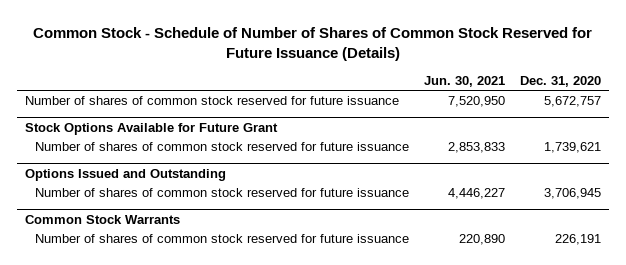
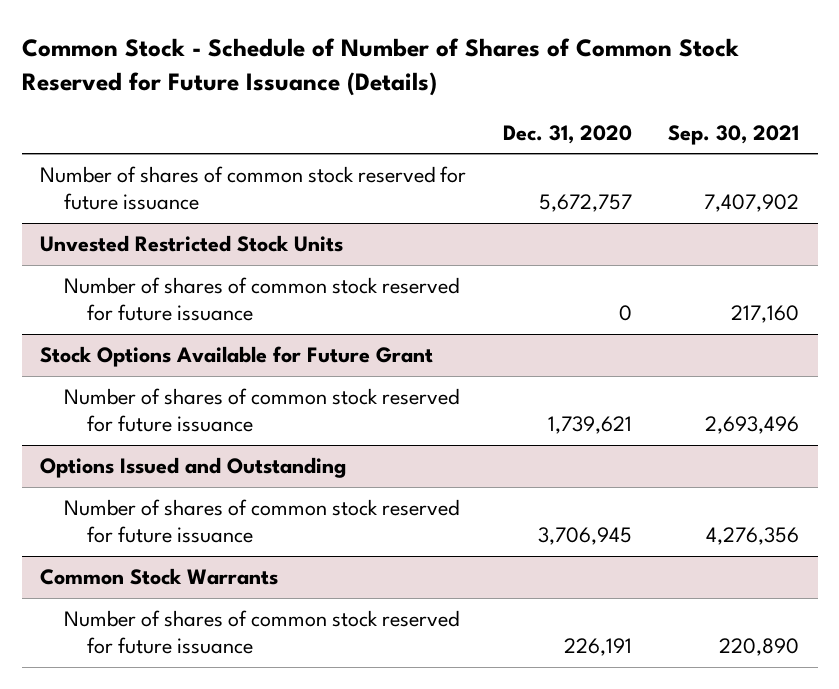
- | Jun. 30, 2021 | Dec. 31, 2020
+ | Dec. 31, 2020 | Sep. 30, 2021
+ Unvested Restricted Stock Units
+ Number of shares of common stock reserved for future issuance | 0 | 217,160

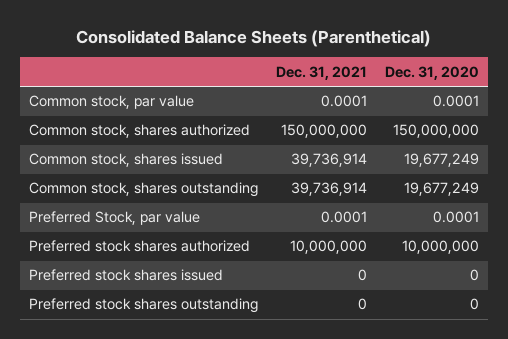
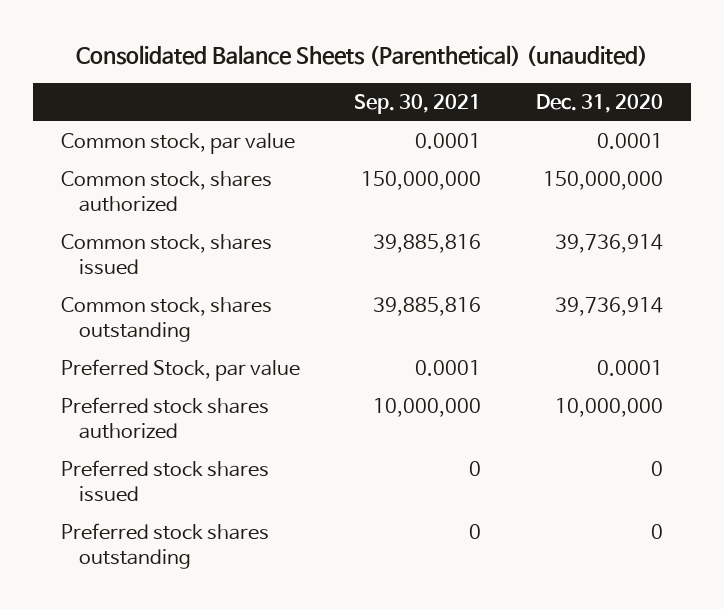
- Consolidated Balance Sheets (Parenthetical)
+ Consolidated Balance Sheets (Parenthetical) (unaudited)
- | Dec. 31, 2021 | Dec. 31, 2020
+ | Sep. 30, 2021 | Dec. 31, 2020
- Common stock, shares issued | 39,736,914 | 19,677,249
- Common stock, shares outstanding | 39,736,914 | 19,677,249
+ Common stock, shares issued | 39,885,816 | 39,736,914
+ Common stock, shares outstanding | 39,885,816 | 39,736,914

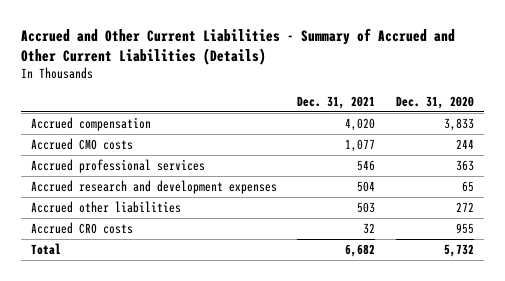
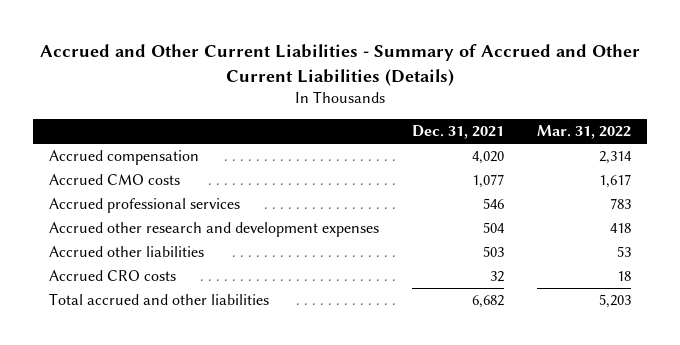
- | Dec. 31, 2021 | Dec. 31, 2020
+ | Dec. 31, 2021 | Mar. 31, 2022
- Accrued research and development expenses | 504 | 65
+ Accrued other research and development expenses | 504 | 418
- Total | 6,682 | 5,732
+ Total accrued and other liabilities | 6,682 | 5,203

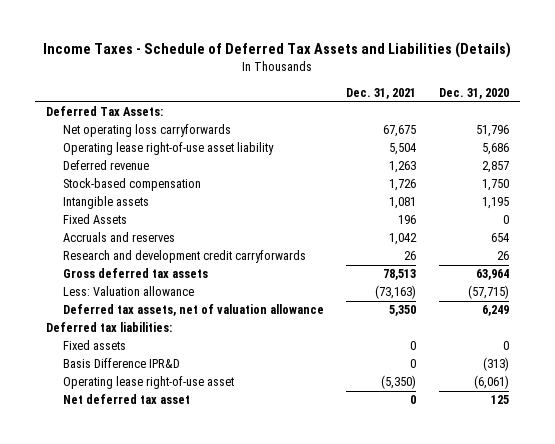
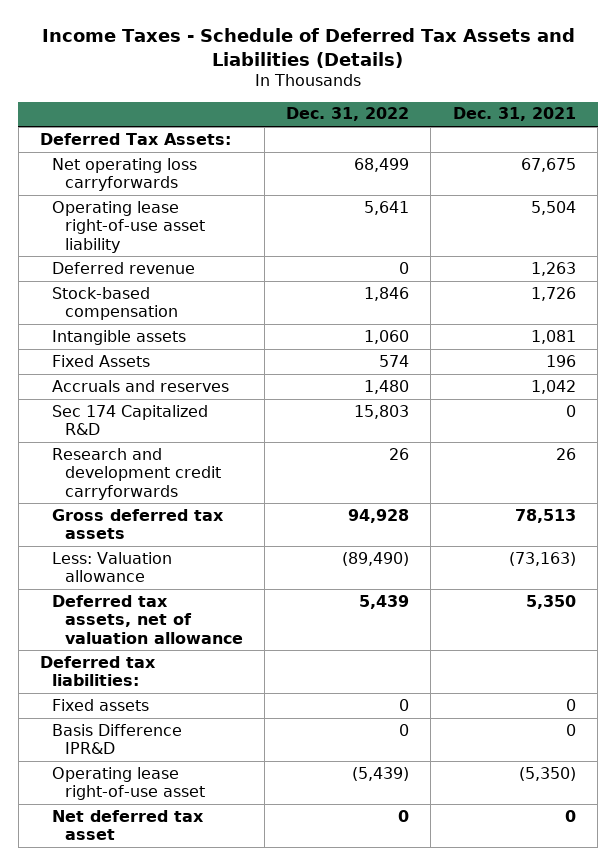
- | Dec. 31, 2021 | Dec. 31, 2020
+ | Dec. 31, 2022 | Dec. 31, 2021
+ Sec 174 Capitalized R&D | 15,803 | 0

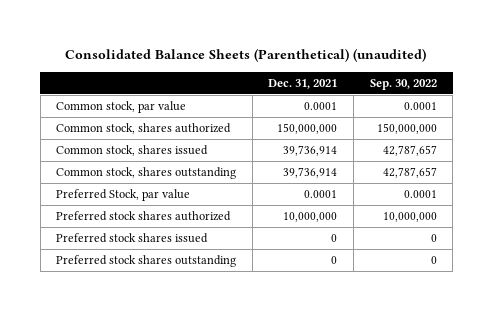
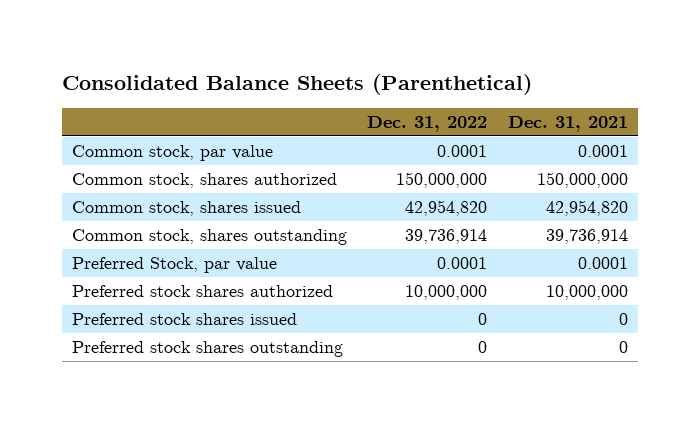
- Consolidated Balance Sheets (Parenthetical) (unaudited)
+ Consolidated Balance Sheets (Parenthetical)
- | Dec. 31, 2021 | Sep. 30, 2022
+ | Dec. 31, 2022 | Dec. 31, 2021
- Common stock, shares issued | 39,736,914 | 42,787,657
+ Common stock, shares issued | 42,954,820 | 42,954,820

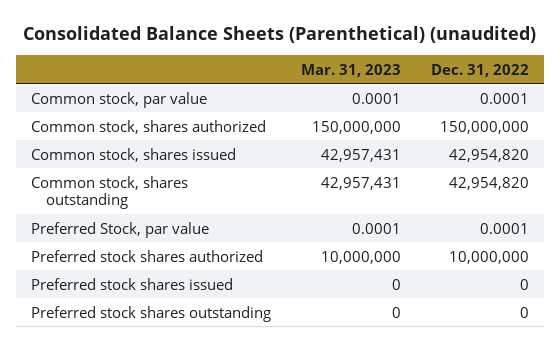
- Consolidated Balance Sheets (Parenthetical)
+ Consolidated Balance Sheets (Parenthetical) (unaudited)
- | Dec. 31, 2022 | Dec. 31, 2021
+ | Mar. 31, 2023 | Dec. 31, 2022
- Common stock, shares outstanding | 39,736,914 | 39,736,914
+ Common stock, shares outstanding | 42,957,431 | 42,954,820

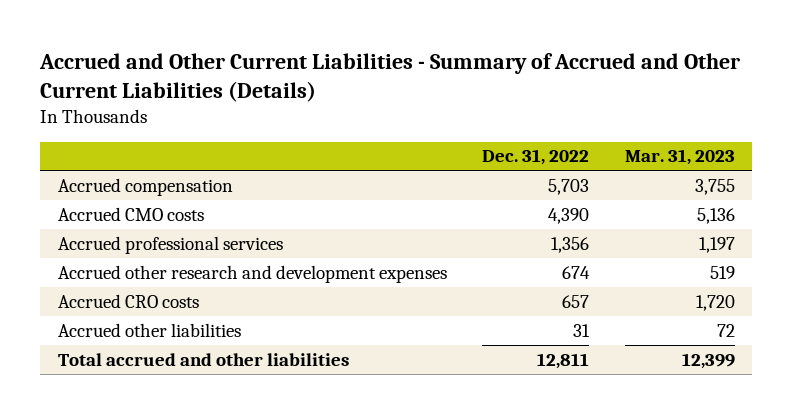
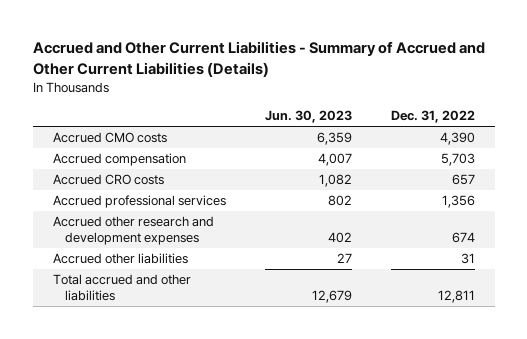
- | Dec. 31, 2022 | Mar. 31, 2023
+ | Jun. 30, 2023 | Dec. 31, 2022
moved down: Accrued compensation | 4,007 | 5,703
moved up: Accrued CRO costs | 1,082 | 657

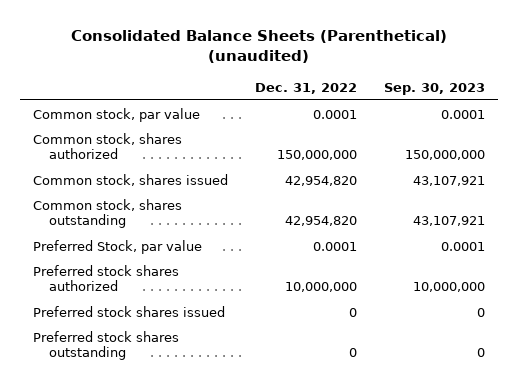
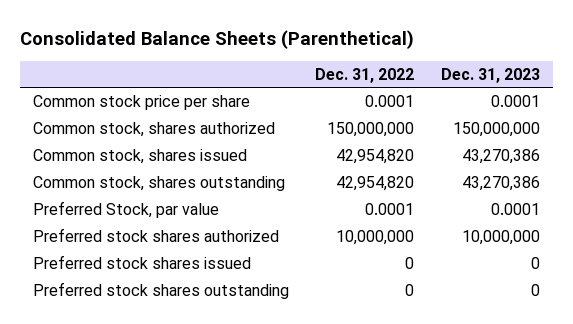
- Consolidated Balance Sheets (Parenthetical) (unaudited)
+ Consolidated Balance Sheets (Parenthetical)
- | Dec. 31, 2022 | Sep. 30, 2023
+ | Dec. 31, 2022 | Dec. 31, 2023
- Common stock, par value | 0.0001 | 0.0001
+ Common stock price per share | 0.0001 | 0.0001

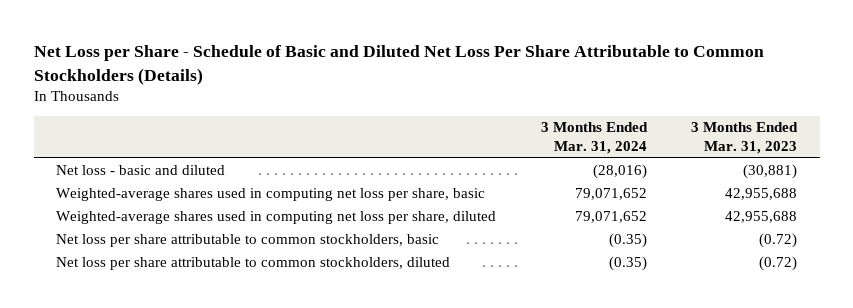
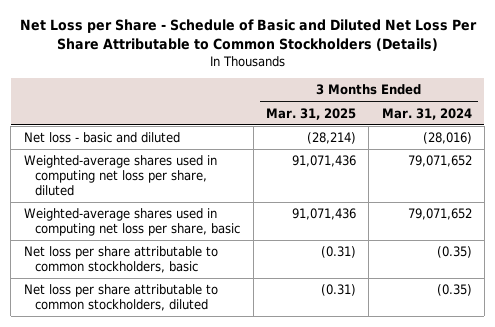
- | 3 Months Ended Mar. 31, 2024 | 3 Months Ended Mar. 31, 2023
+ | 3 Months Ended Mar. 31, 2025 | 3 Months Ended Mar. 31, 2024
moved down: Weighted-average shares used in computing net loss per share, basic | 91,071,436 | 79,071,652

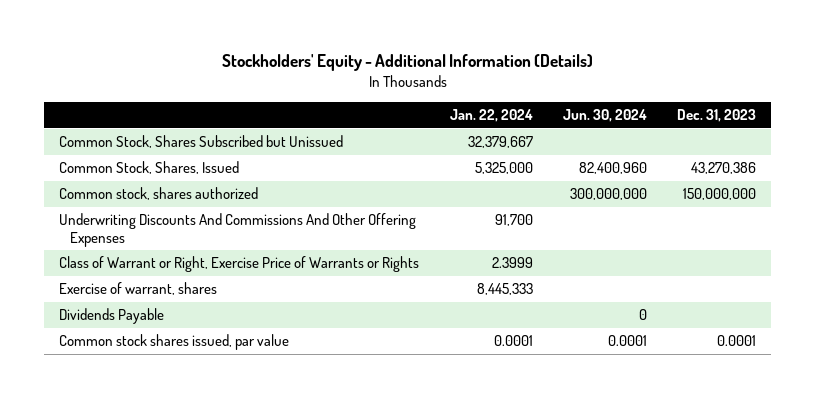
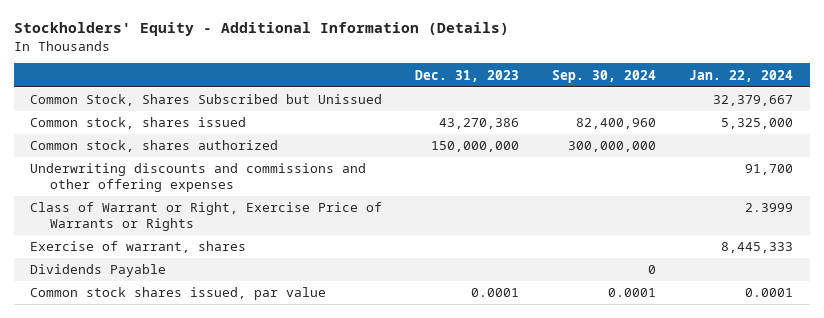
- | Jan. 22, 2024 | Jun. 30, 2024 | Dec. 31, 2023
+ | Dec. 31, 2023 | Sep. 30, 2024 | Jan. 22, 2024
- Common Stock, Shares, Issued | 5,325,000 | 82,400,960 | 43,270,386
+ Common stock, shares issued | 43,270,386 | 82,400,960 | 5,325,000
- Underwriting Discounts And Commissions And Other Offering Expenses | 91,700 | |
+ Underwriting discounts and commissions and other offering expenses | | | 91,700

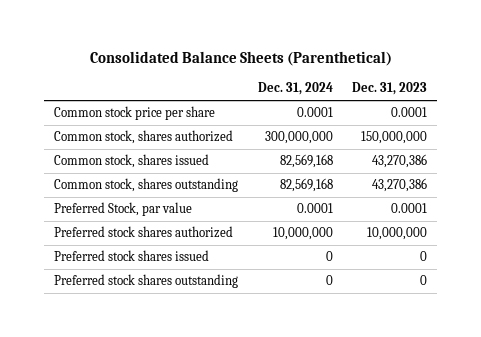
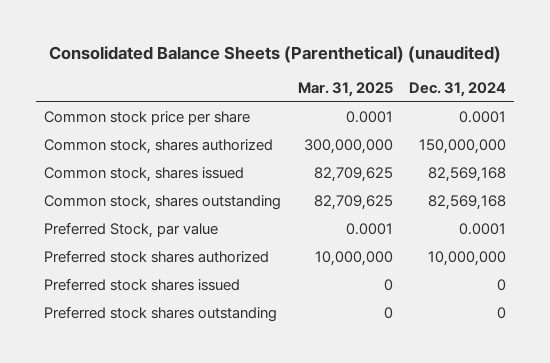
- Consolidated Balance Sheets (Parenthetical)
+ Consolidated Balance Sheets (Parenthetical) (unaudited)
- | Dec. 31, 2024 | Dec. 31, 2023
+ | Mar. 31, 2025 | Dec. 31, 2024
- Common stock, shares authorized | 300,000,000 | 150,000,000
+ Common stock, shares authorized | 300,000,000 | 150,000,000

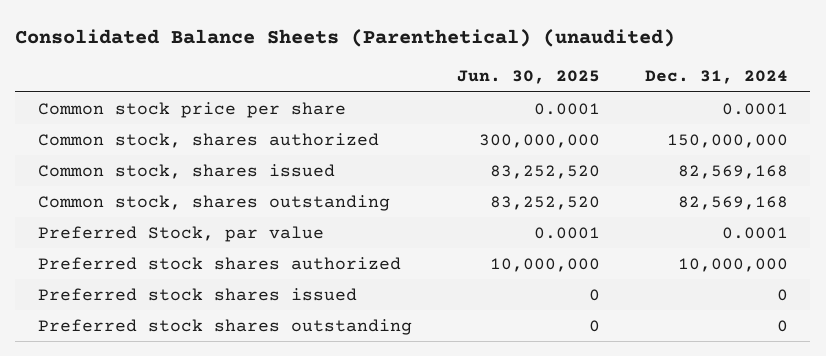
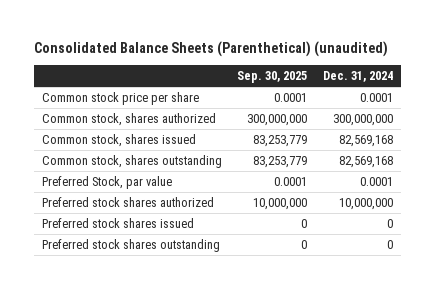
- | Jun. 30, 2025 | Dec. 31, 2024
+ | Sep. 30, 2025 | Dec. 31, 2024
- Common stock, shares authorized | 300,000,000 | 150,000,000
+ Common stock, shares authorized | 300,000,000 | 300,000,000

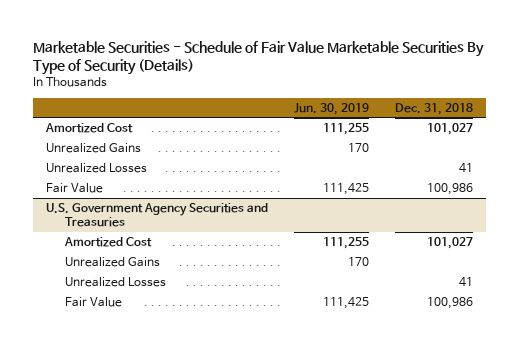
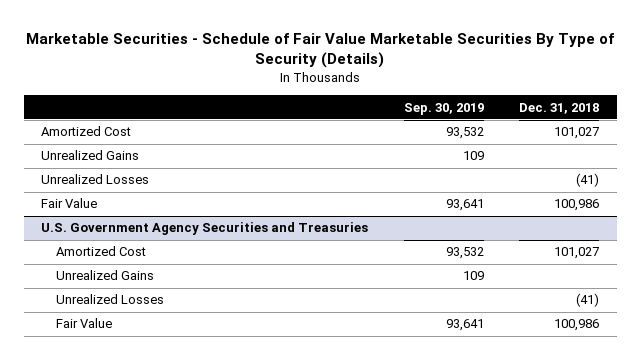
- | Jun. 30, 2019 | Dec. 31, 2018
+ | Sep. 30, 2019 | Dec. 31, 2018
- Unrealized Losses | | 41
+ Unrealized Losses | | (41)
@ U.S. Government Agency Securities and Treasuries
- Unrealized Losses | | 41
+ Unrealized Losses | | (41)

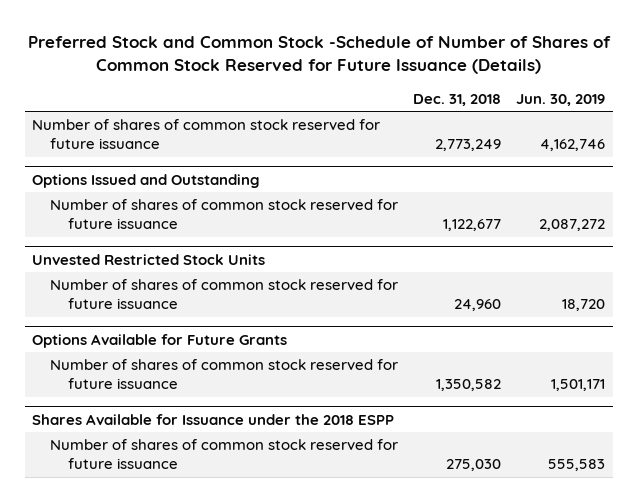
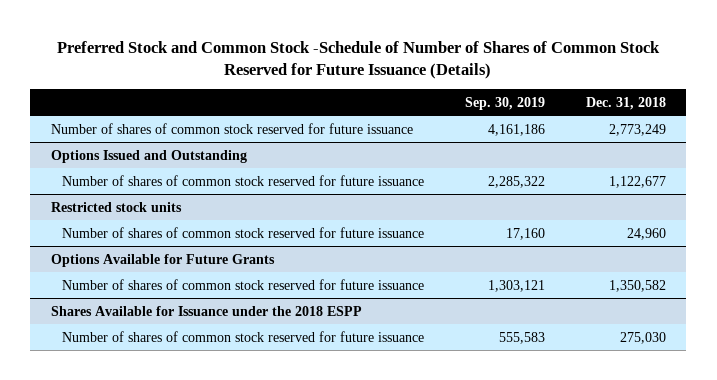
- | Dec. 31, 2018 | Jun. 30, 2019
+ | Sep. 30, 2019 | Dec. 31, 2018
- Unvested Restricted Stock Units
+ Restricted stock units

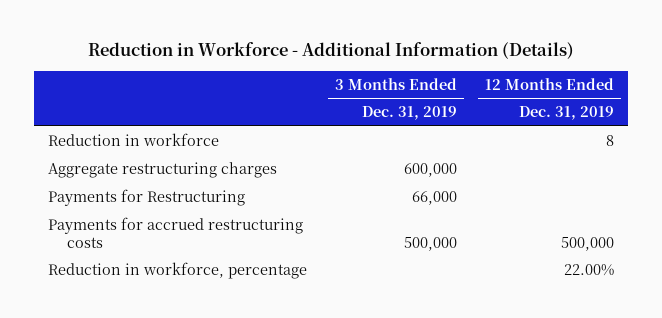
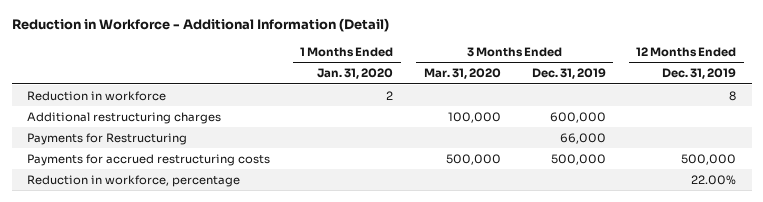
- Reduction in Workforce - Additional Information (Details)
+ Reduction in Workforce - Additional Information (Detail)
- | 3 Months Ended Dec. 31, 2019 | 12 Months Ended Dec. 31, 2019
+ | 1 Months Ended Jan. 31, 2020 | 3 Months Ended Mar. 31, 2020 | 3 Months Ended Dec. 31, 2019 | 12 Months Ended Dec. 31, 2019
- Aggregate restructuring charges | 600,000 |
+ Additional restructuring charges | | 100,000 | 600,000 |

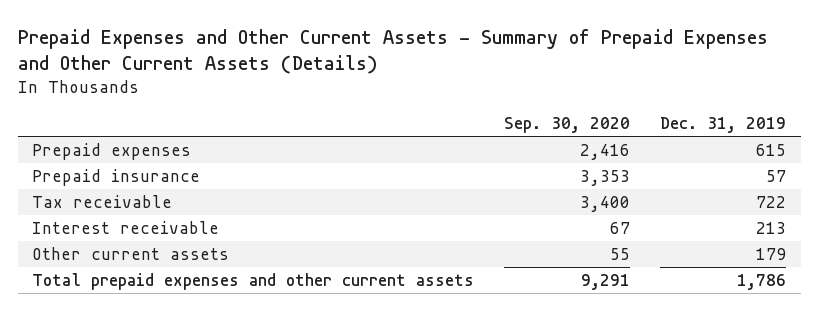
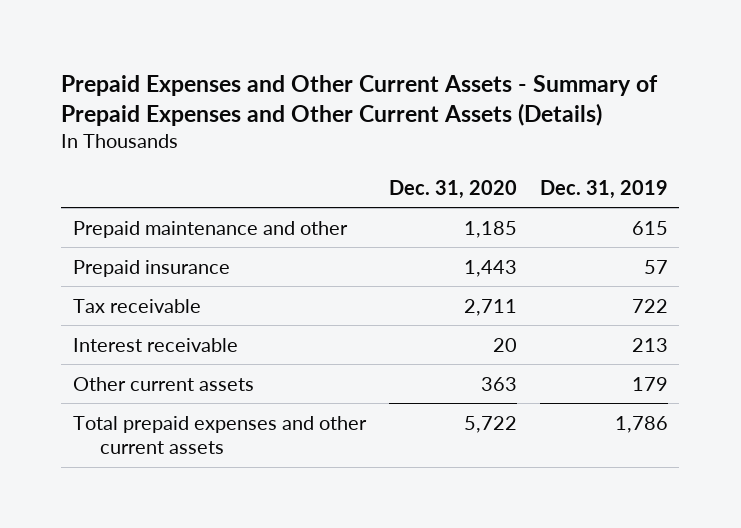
- | Sep. 30, 2020 | Dec. 31, 2019
+ | Dec. 31, 2020 | Dec. 31, 2019
- Prepaid expenses | 2,416 | 615
+ Prepaid maintenance and other | 1,185 | 615

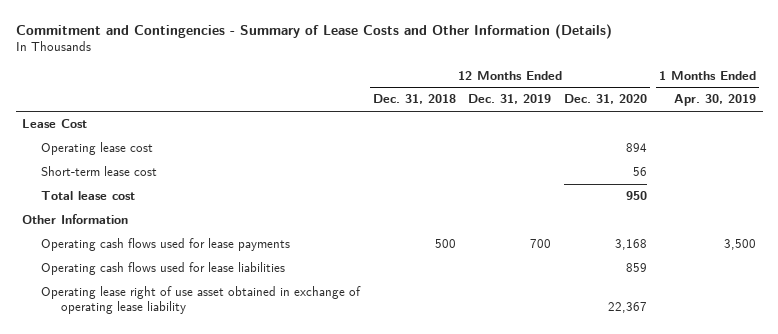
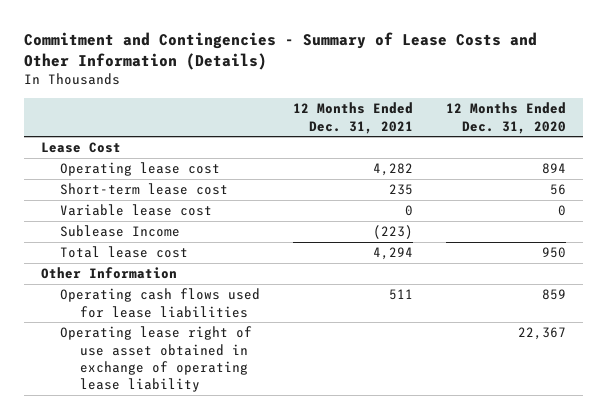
- | 12 Months Ended Dec. 31, 2018 | 12 Months Ended Dec. 31, 2019 | 12 Months Ended Dec. 31, 2020 | 1 Months Ended Apr. 30, 2019
+ | 12 Months Ended Dec. 31, 2021 | 12 Months Ended Dec. 31, 2020
+ Variable lease cost | 0 | 0
+ Sublease Income | (223) |
- Operating cash flows used for lease payments | 500 | 700 | 3,168 | 3,500

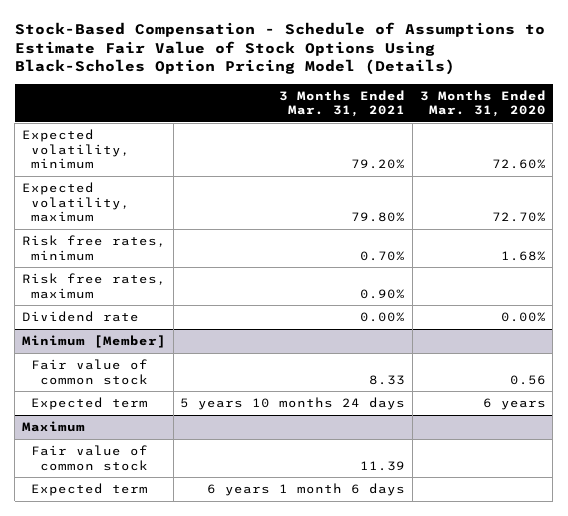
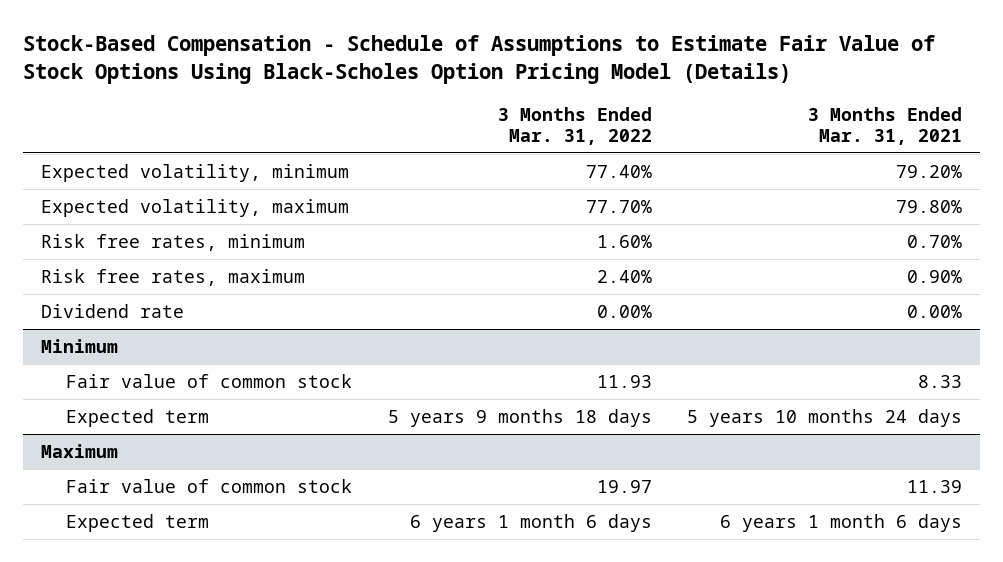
- | 3 Months Ended Mar. 31, 2021 | 3 Months Ended Mar. 31, 2020
+ | 3 Months Ended Mar. 31, 2022 | 3 Months Ended Mar. 31, 2021
- Minimum [Member]
+ Minimum

